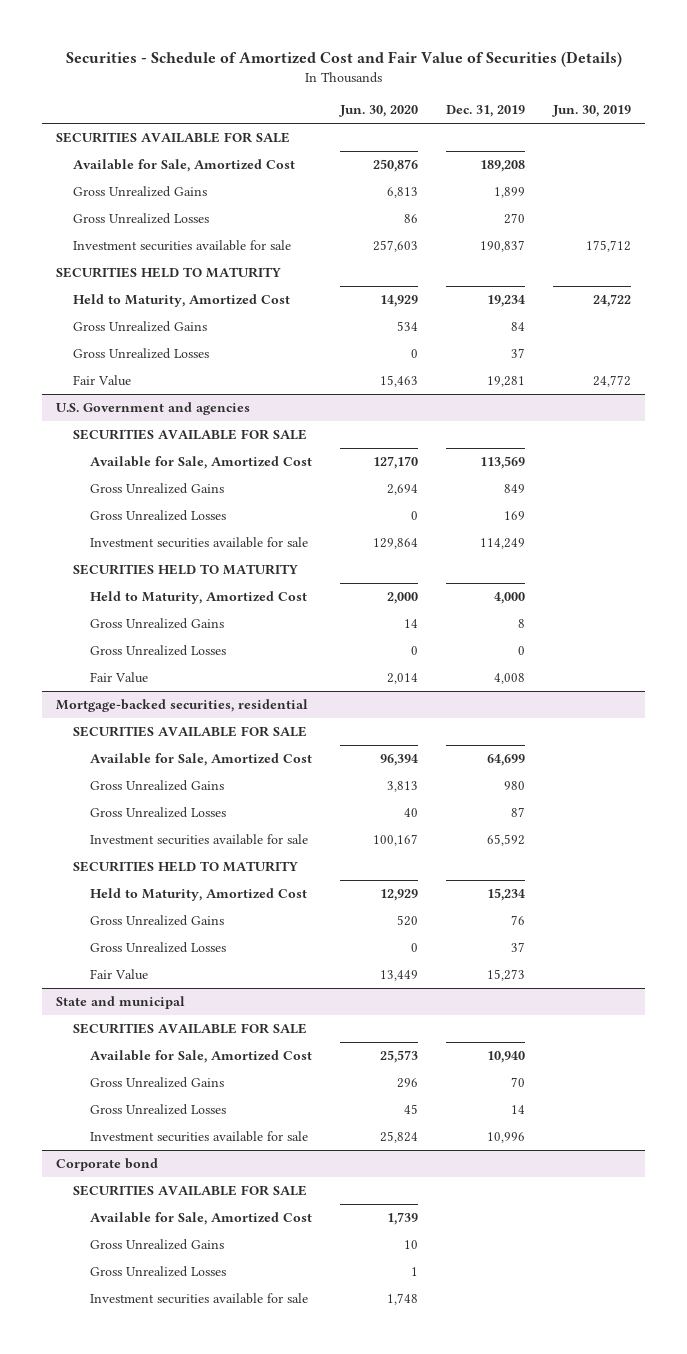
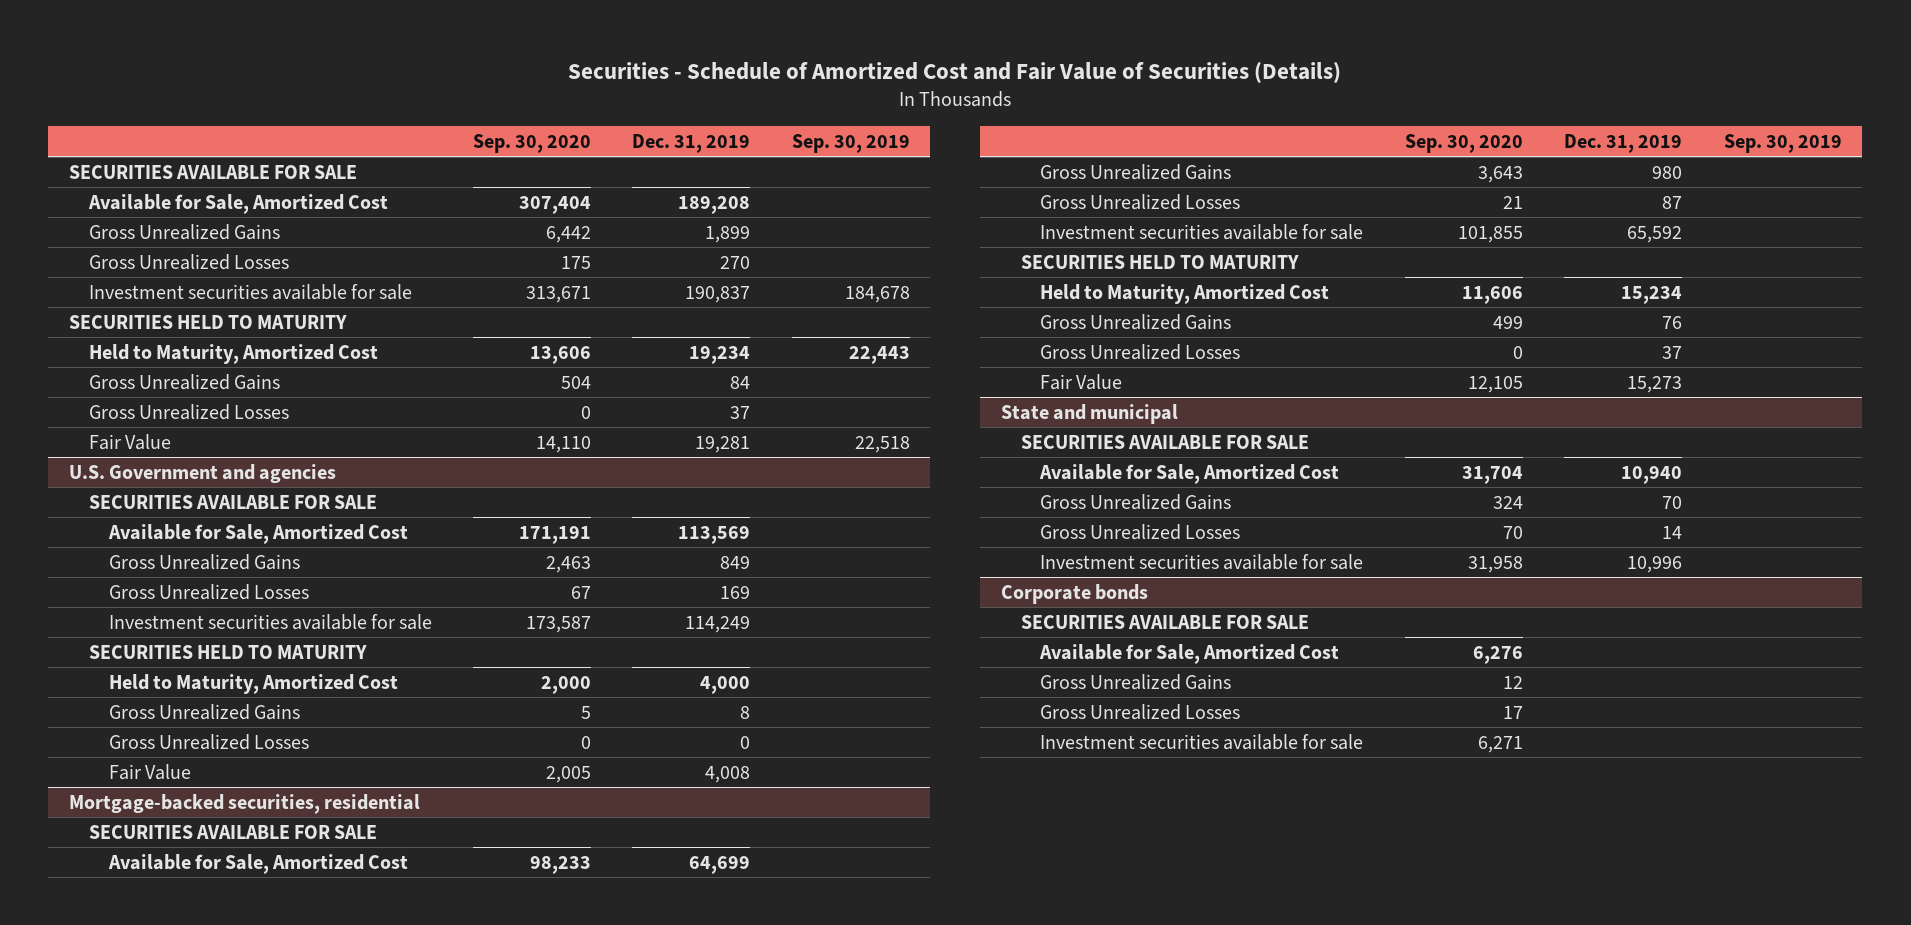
- | Jun. 30, 2020 | Dec. 31, 2019 | Jun. 30, 2019
+ | Sep. 30, 2020 | Dec. 31, 2019 | Sep. 30, 2019
- Corporate bond
+ Corporate bonds

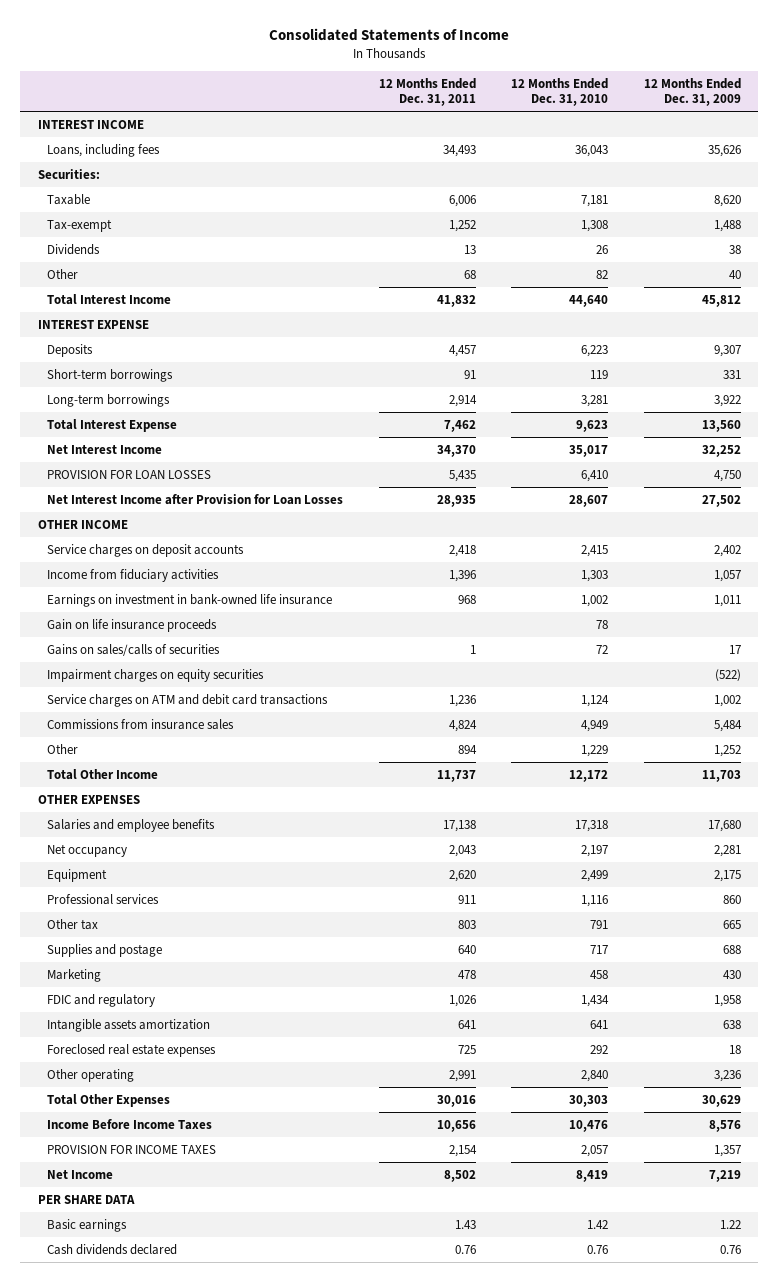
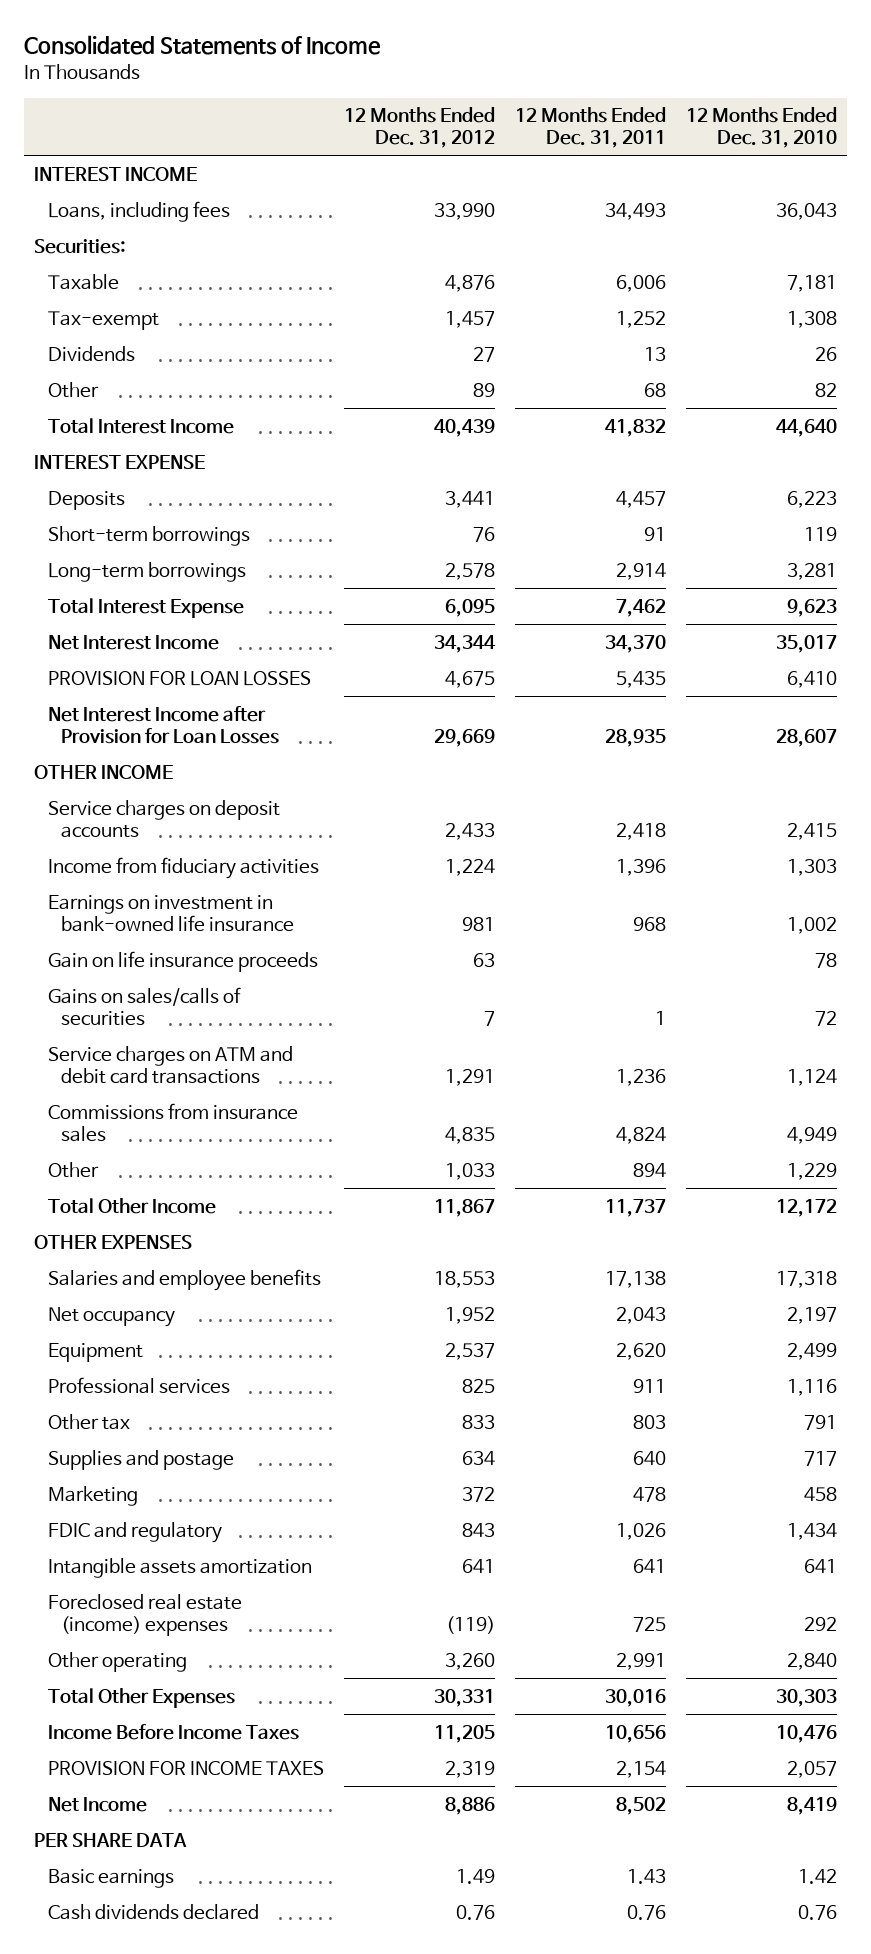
- | 12 Months Ended Dec. 31, 2011 | 12 Months Ended Dec. 31, 2010 | 12 Months Ended Dec. 31, 2009
+ | 12 Months Ended Dec. 31, 2012 | 12 Months Ended Dec. 31, 2011 | 12 Months Ended Dec. 31, 2010
- Impairment charges on equity securities | | | (522)
- Foreclosed real estate expenses | 725 | 292 | 18
+ Foreclosed real estate (income) expenses | (119) | 725 | 292

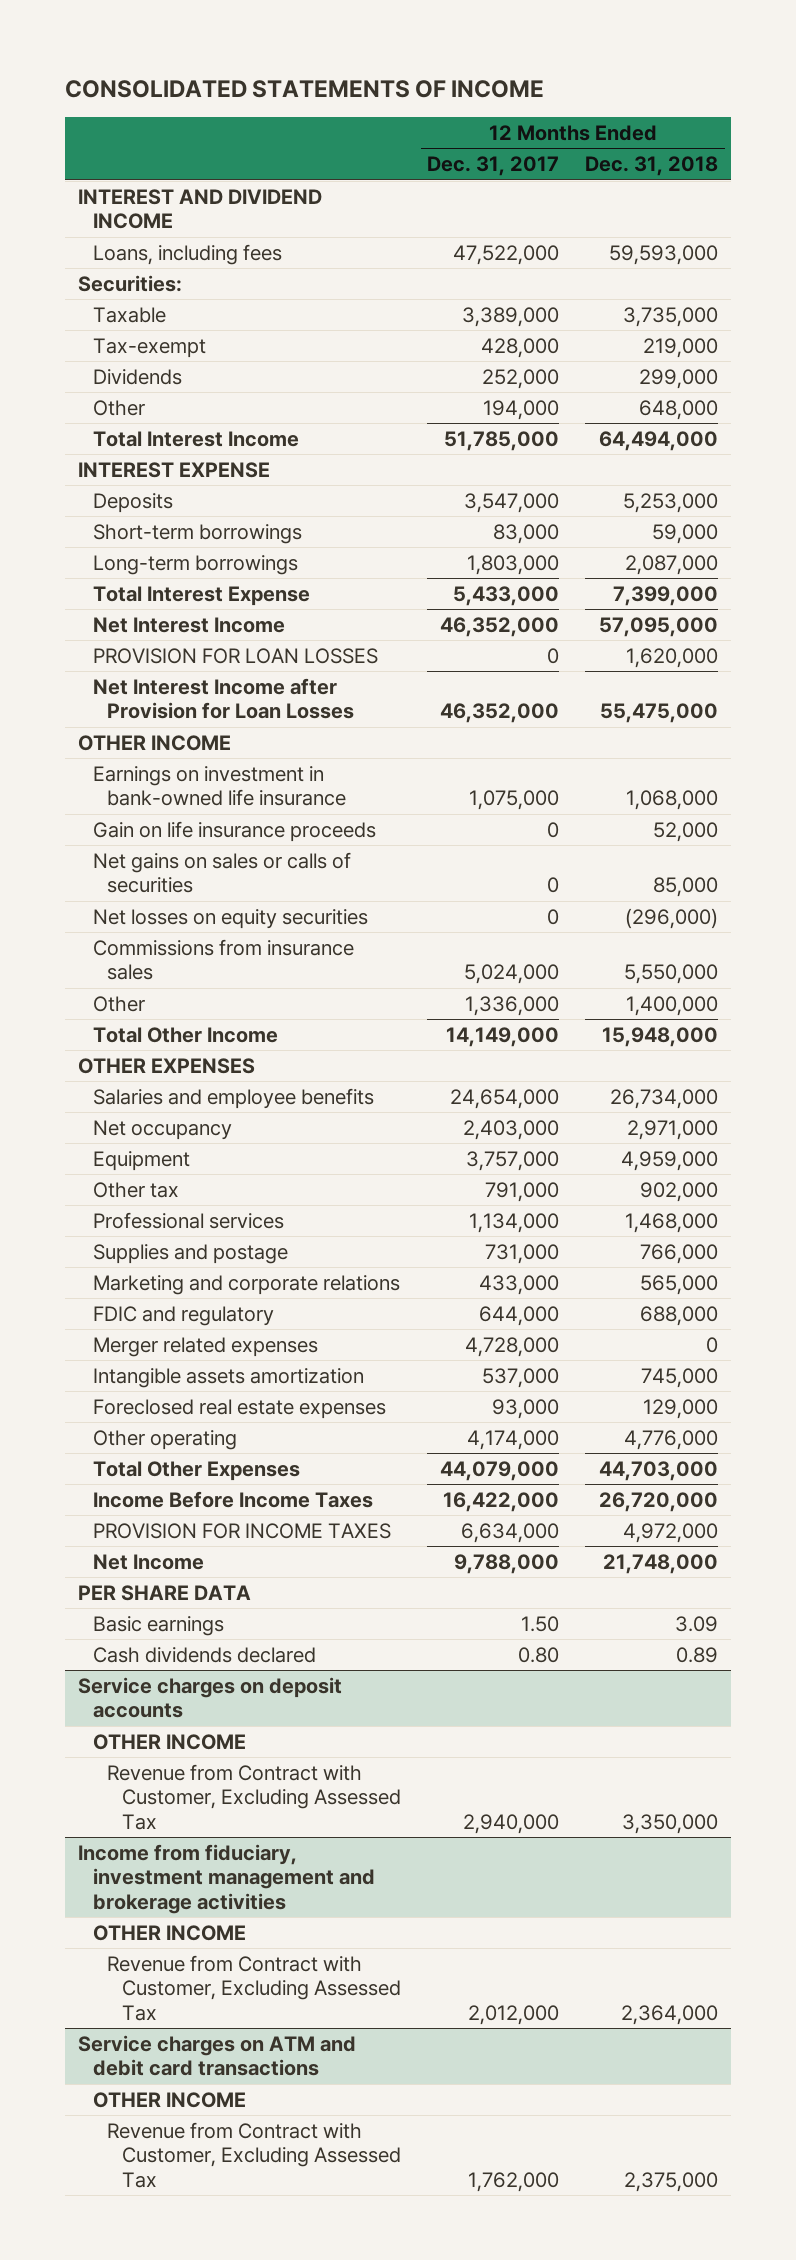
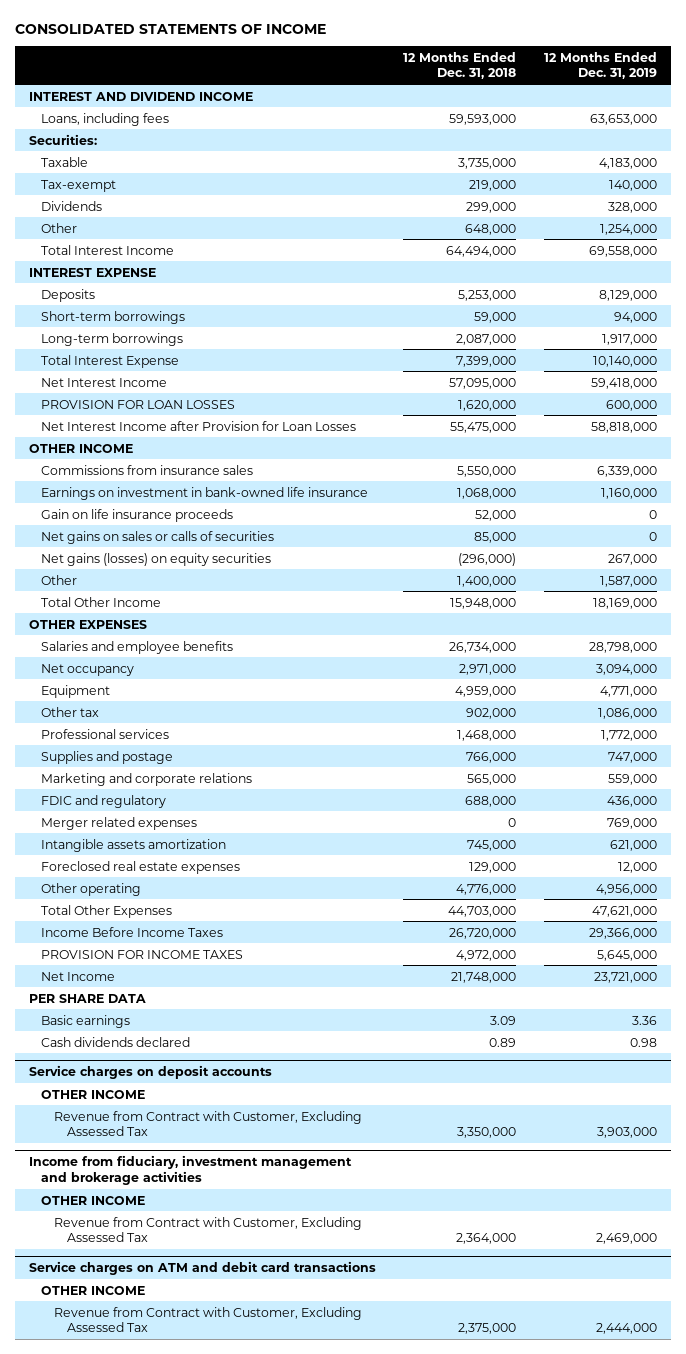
- | 12 Months Ended Dec. 31, 2017 | 12 Months Ended Dec. 31, 2018
+ | 12 Months Ended Dec. 31, 2018 | 12 Months Ended Dec. 31, 2019
moved up: Commissions from insurance sales | 5,550,000 | 6,339,000
- Net losses on equity securities | 0 | (296,000)
+ Net gains (losses) on equity securities | (296,000) | 267,000

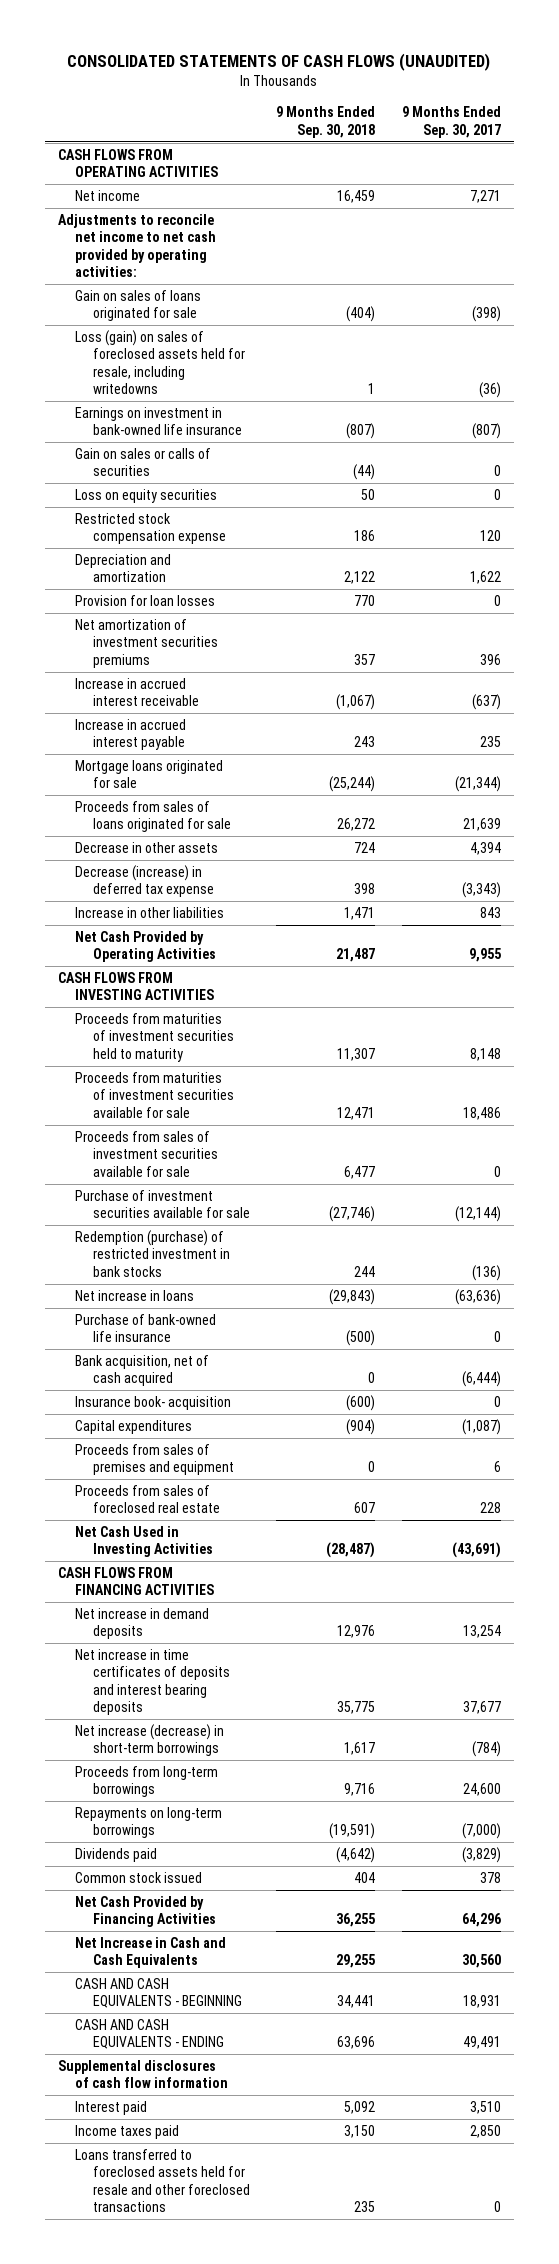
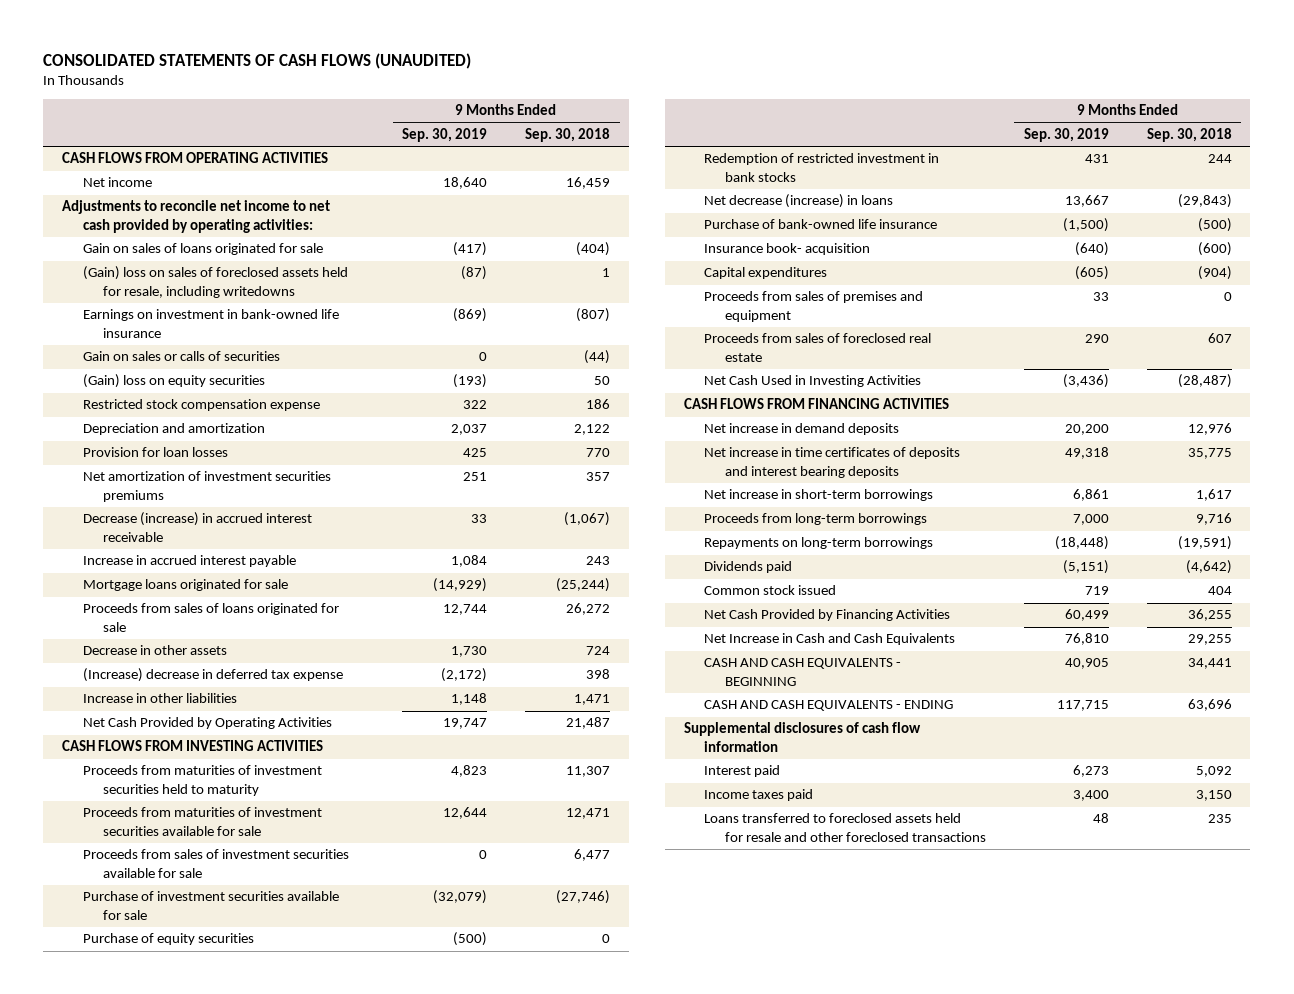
- | 9 Months Ended Sep. 30, 2018 | 9 Months Ended Sep. 30, 2017
+ | 9 Months Ended Sep. 30, 2019 | 9 Months Ended Sep. 30, 2018
- Loss (gain) on sales of foreclosed assets held for resale, including writedowns | 1 | (36)
+ (Gain) loss on sales of foreclosed assets held for resale, including writedowns | (87) | 1
- Loss on equity securities | 50 | 0
+ (Gain) loss on equity securities | (193) | 50
- Increase in accrued interest receivable | (1,067) | (637)
+ Decrease (increase) in accrued interest receivable | 33 | (1,067)
- Decrease (increase) in deferred tax expense | 398 | (3,343)
+ (Increase) decrease in deferred tax expense | (2,172) | 398
- Redemption (purchase) of restricted investment in bank stocks | 244 | (136)
- Net increase in loans | (29,843) | (63,636)
+ Purchase of equity securities | (500) | 0
+ Redemption of restricted investment in bank stocks | 431 | 244
+ Net decrease (increase) in loans | 13,667 | (29,843)
- Bank acquisition, net of cash acquired | 0 | (6,444)
- Net increase (decrease) in short-term borrowings | 1,617 | (784)
+ Net increase in short-term borrowings | 6,861 | 1,617

